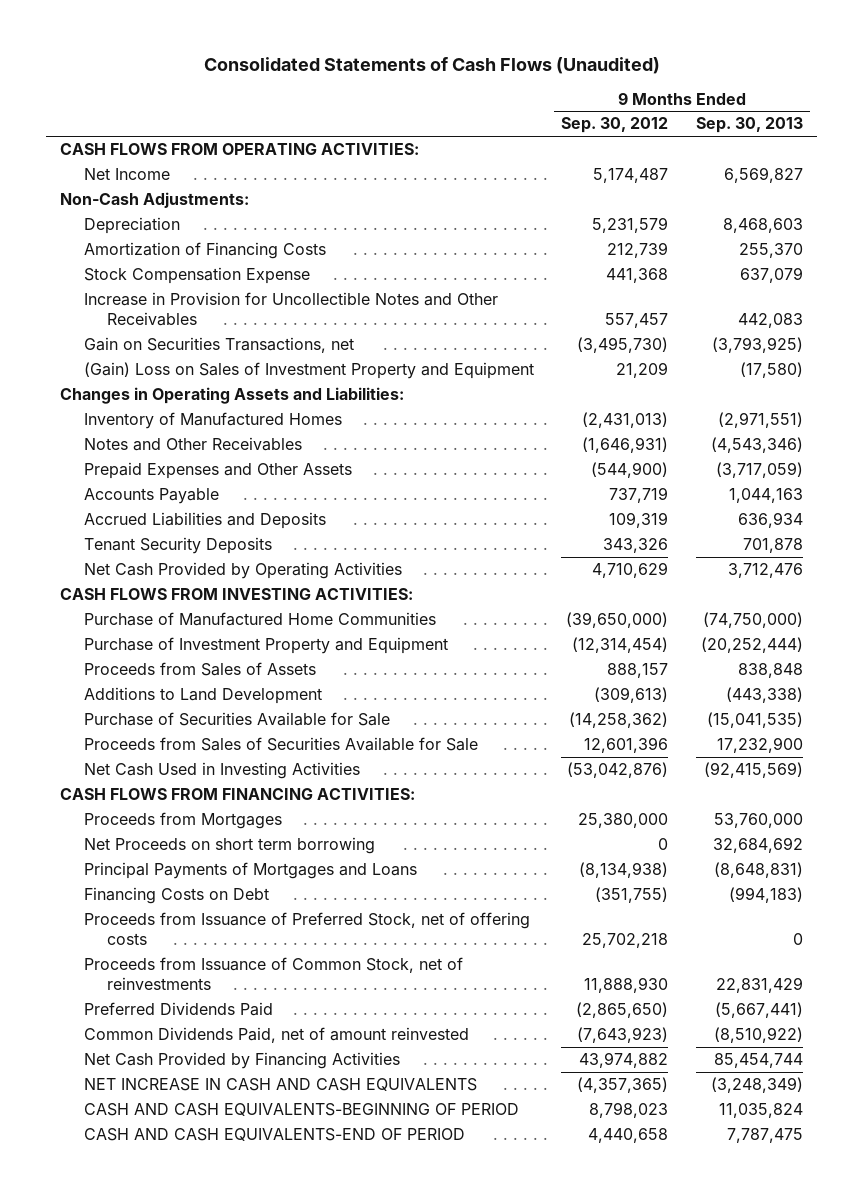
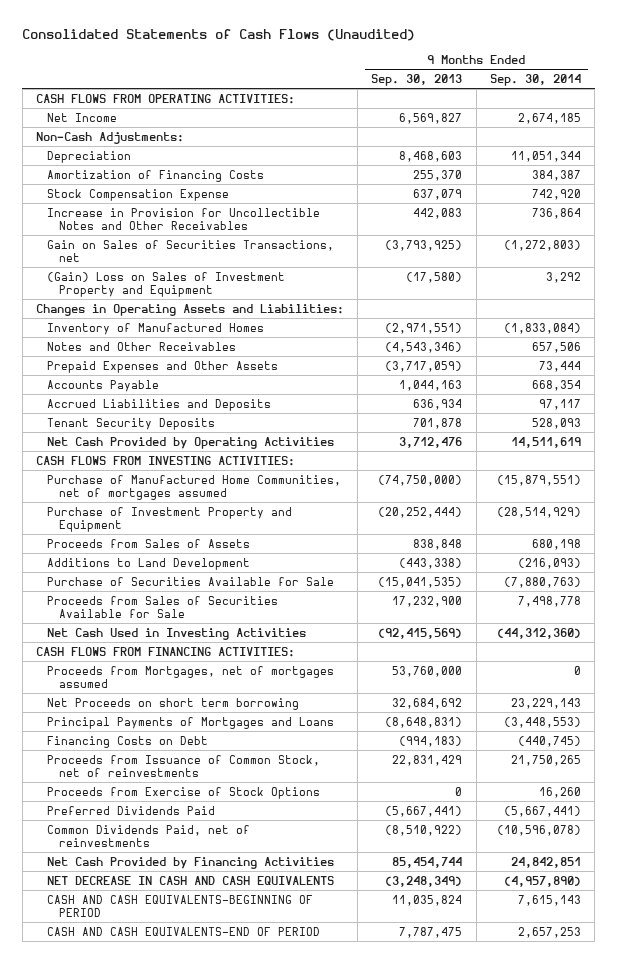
- | 9 Months Ended Sep. 30, 2012 | 9 Months Ended Sep. 30, 2013
+ | 9 Months Ended Sep. 30, 2013 | 9 Months Ended Sep. 30, 2014
- Gain on Securities Transactions, net | (3,495,730) | (3,793,925)
+ Gain on Sales of Securities Transactions, net | (3,793,925) | (1,272,803)
- Purchase of Manufactured Home Communities | (39,650,000) | (74,750,000)
+ Purchase of Manufactured Home Communities, net of mortgages assumed | (74,750,000) | (15,879,551)
- Proceeds from Mortgages | 25,380,000 | 53,760,000
+ Proceeds from Mortgages, net of mortgages assumed | 53,760,000 | 0
- Proceeds from Issuance of Preferred Stock, net of offering costs | 25,702,218 | 0
+ Proceeds from Exercise of Stock Options | 0 | 16,260
- Common Dividends Paid, net of amount reinvested | (7,643,923) | (8,510,922)
+ Common Dividends Paid, net of reinvestments | (8,510,922) | (10,596,078)
- NET INCREASE IN CASH AND CASH EQUIVALENTS | (4,357,365) | (3,248,349)
+ NET DECREASE IN CASH AND CASH EQUIVALENTS | (3,248,349) | (4,957,890)

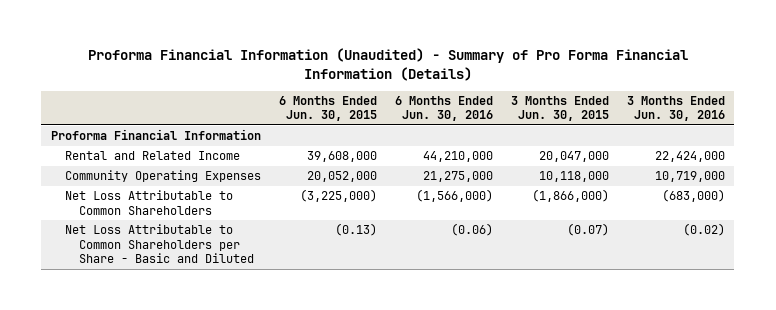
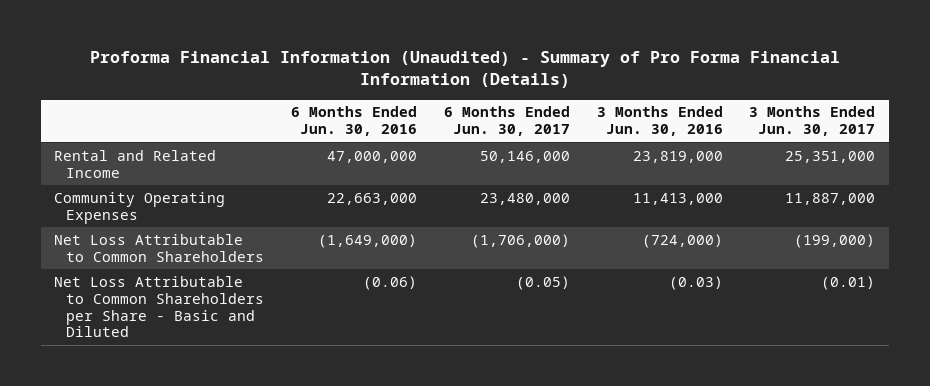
- | 6 Months Ended Jun. 30, 2015 | 6 Months Ended Jun. 30, 2016 | 3 Months Ended Jun. 30, 2015 | 3 Months Ended Jun. 30, 2016
+ | 6 Months Ended Jun. 30, 2016 | 6 Months Ended Jun. 30, 2017 | 3 Months Ended Jun. 30, 2016 | 3 Months Ended Jun. 30, 2017
- Proforma Financial Information
- Rental and Related Income | 39,608,000 | 44,210,000 | 20,047,000 | 22,424,000
- Community Operating Expenses | 20,052,000 | 21,275,000 | 10,118,000 | 10,719,000
- Net Loss Attributable to Common Shareholders | (3,225,000) | (1,566,000) | (1,866,000) | (683,000)
- Net Loss Attributable to Common Shareholders per Share - Basic and Diluted | (0.13) | (0.06) | (0.07) | (0.02)
+ Rental and Related Income | 47,000,000 | 50,146,000 | 23,819,000 | 25,351,000
+ Community Operating Expenses | 22,663,000 | 23,480,000 | 11,413,000 | 11,887,000
+ Net Loss Attributable to Common Shareholders | (1,649,000) | (1,706,000) | (724,000) | (199,000)
+ Net Loss Attributable to Common Shareholders per Share - Basic and Diluted | (0.06) | (0.05) | (0.03) | (0.01)

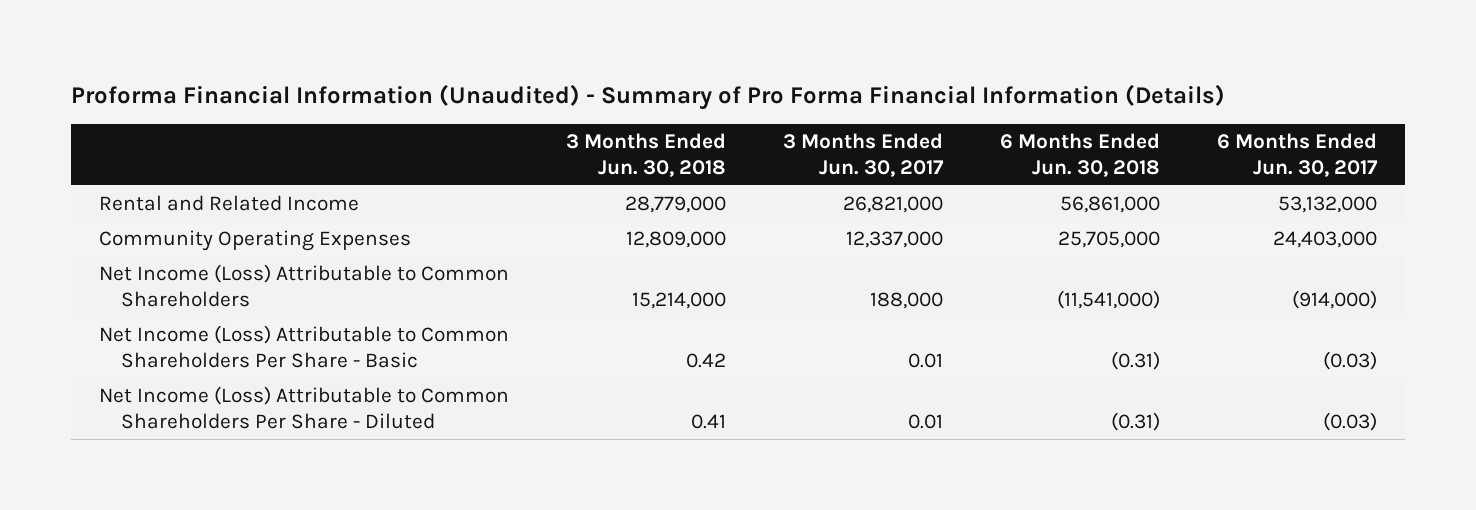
- | 6 Months Ended Jun. 30, 2016 | 6 Months Ended Jun. 30, 2017 | 3 Months Ended Jun. 30, 2016 | 3 Months Ended Jun. 30, 2017
+ | 3 Months Ended Jun. 30, 2018 | 3 Months Ended Jun. 30, 2017 | 6 Months Ended Jun. 30, 2018 | 6 Months Ended Jun. 30, 2017
- Rental and Related Income | 47,000,000 | 50,146,000 | 23,819,000 | 25,351,000
- Community Operating Expenses | 22,663,000 | 23,480,000 | 11,413,000 | 11,887,000
- Net Loss Attributable to Common Shareholders | (1,649,000) | (1,706,000) | (724,000) | (199,000)
- Net Loss Attributable to Common Shareholders per Share - Basic and Diluted | (0.06) | (0.05) | (0.03) | (0.01)
+ Rental and Related Income | 28,779,000 | 26,821,000 | 56,861,000 | 53,132,000
+ Community Operating Expenses | 12,809,000 | 12,337,000 | 25,705,000 | 24,403,000
+ Net Income (Loss) Attributable to Common Shareholders | 15,214,000 | 188,000 | (11,541,000) | (914,000)
+ Net Income (Loss) Attributable to Common Shareholders Per Share - Basic | 0.42 | 0.01 | (0.31) | (0.03)
+ Net Income (Loss) Attributable to Common Shareholders Per Share - Diluted | 0.41 | 0.01 | (0.31) | (0.03)

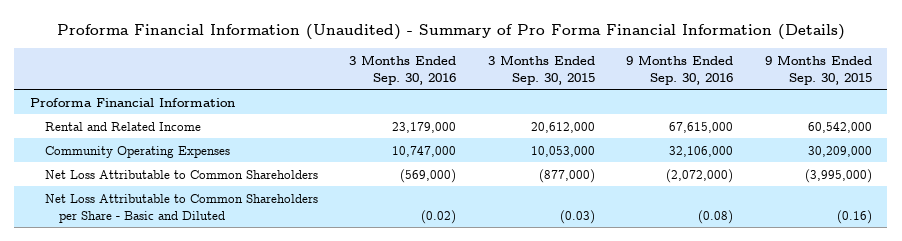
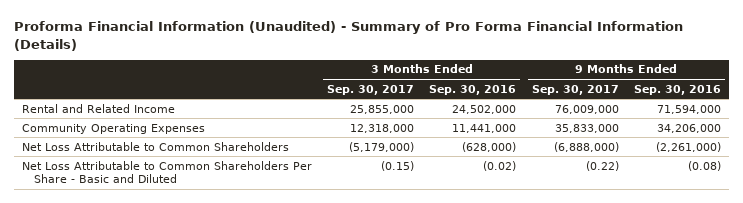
- | 3 Months Ended Sep. 30, 2016 | 3 Months Ended Sep. 30, 2015 | 9 Months Ended Sep. 30, 2016 | 9 Months Ended Sep. 30, 2015
+ | 3 Months Ended Sep. 30, 2017 | 3 Months Ended Sep. 30, 2016 | 9 Months Ended Sep. 30, 2017 | 9 Months Ended Sep. 30, 2016
- Proforma Financial Information
- Rental and Related Income | 23,179,000 | 20,612,000 | 67,615,000 | 60,542,000
- Community Operating Expenses | 10,747,000 | 10,053,000 | 32,106,000 | 30,209,000
- Net Loss Attributable to Common Shareholders | (569,000) | (877,000) | (2,072,000) | (3,995,000)
- Net Loss Attributable to Common Shareholders per Share - Basic and Diluted | (0.02) | (0.03) | (0.08) | (0.16)
+ Rental and Related Income | 25,855,000 | 24,502,000 | 76,009,000 | 71,594,000
+ Community Operating Expenses | 12,318,000 | 11,441,000 | 35,833,000 | 34,206,000
+ Net Loss Attributable to Common Shareholders | (5,179,000) | (628,000) | (6,888,000) | (2,261,000)
+ Net Loss Attributable to Common Shareholders Per Share - Basic and Diluted | (0.15) | (0.02) | (0.22) | (0.08)

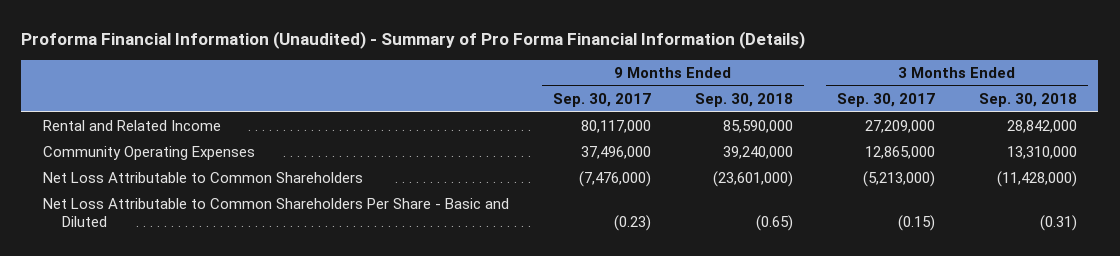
- | 3 Months Ended Sep. 30, 2017 | 3 Months Ended Sep. 30, 2016 | 9 Months Ended Sep. 30, 2017 | 9 Months Ended Sep. 30, 2016
+ | 9 Months Ended Sep. 30, 2017 | 9 Months Ended Sep. 30, 2018 | 3 Months Ended Sep. 30, 2017 | 3 Months Ended Sep. 30, 2018
- Rental and Related Income | 25,855,000 | 24,502,000 | 76,009,000 | 71,594,000
- Community Operating Expenses | 12,318,000 | 11,441,000 | 35,833,000 | 34,206,000
- Net Loss Attributable to Common Shareholders | (5,179,000) | (628,000) | (6,888,000) | (2,261,000)
- Net Loss Attributable to Common Shareholders Per Share - Basic and Diluted | (0.15) | (0.02) | (0.22) | (0.08)
+ Rental and Related Income | 80,117,000 | 85,590,000 | 27,209,000 | 28,842,000
+ Community Operating Expenses | 37,496,000 | 39,240,000 | 12,865,000 | 13,310,000
+ Net Loss Attributable to Common Shareholders | (7,476,000) | (23,601,000) | (5,213,000) | (11,428,000)
+ Net Loss Attributable to Common Shareholders Per Share - Basic and Diluted | (0.23) | (0.65) | (0.15) | (0.31)

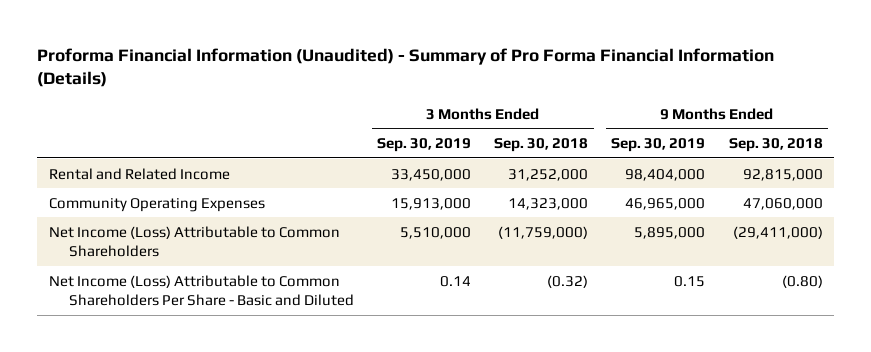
- | 9 Months Ended Sep. 30, 2017 | 9 Months Ended Sep. 30, 2018 | 3 Months Ended Sep. 30, 2017 | 3 Months Ended Sep. 30, 2018
+ | 3 Months Ended Sep. 30, 2019 | 3 Months Ended Sep. 30, 2018 | 9 Months Ended Sep. 30, 2019 | 9 Months Ended Sep. 30, 2018
- Rental and Related Income | 80,117,000 | 85,590,000 | 27,209,000 | 28,842,000
- Community Operating Expenses | 37,496,000 | 39,240,000 | 12,865,000 | 13,310,000
- Net Loss Attributable to Common Shareholders | (7,476,000) | (23,601,000) | (5,213,000) | (11,428,000)
- Net Loss Attributable to Common Shareholders Per Share - Basic and Diluted | (0.23) | (0.65) | (0.15) | (0.31)
+ Rental and Related Income | 33,450,000 | 31,252,000 | 98,404,000 | 92,815,000
+ Community Operating Expenses | 15,913,000 | 14,323,000 | 46,965,000 | 47,060,000
+ Net Income (Loss) Attributable to Common Shareholders | 5,510,000 | (11,759,000) | 5,895,000 | (29,411,000)
+ Net Income (Loss) Attributable to Common Shareholders Per Share - Basic and Diluted | 0.14 | (0.32) | 0.15 | (0.80)

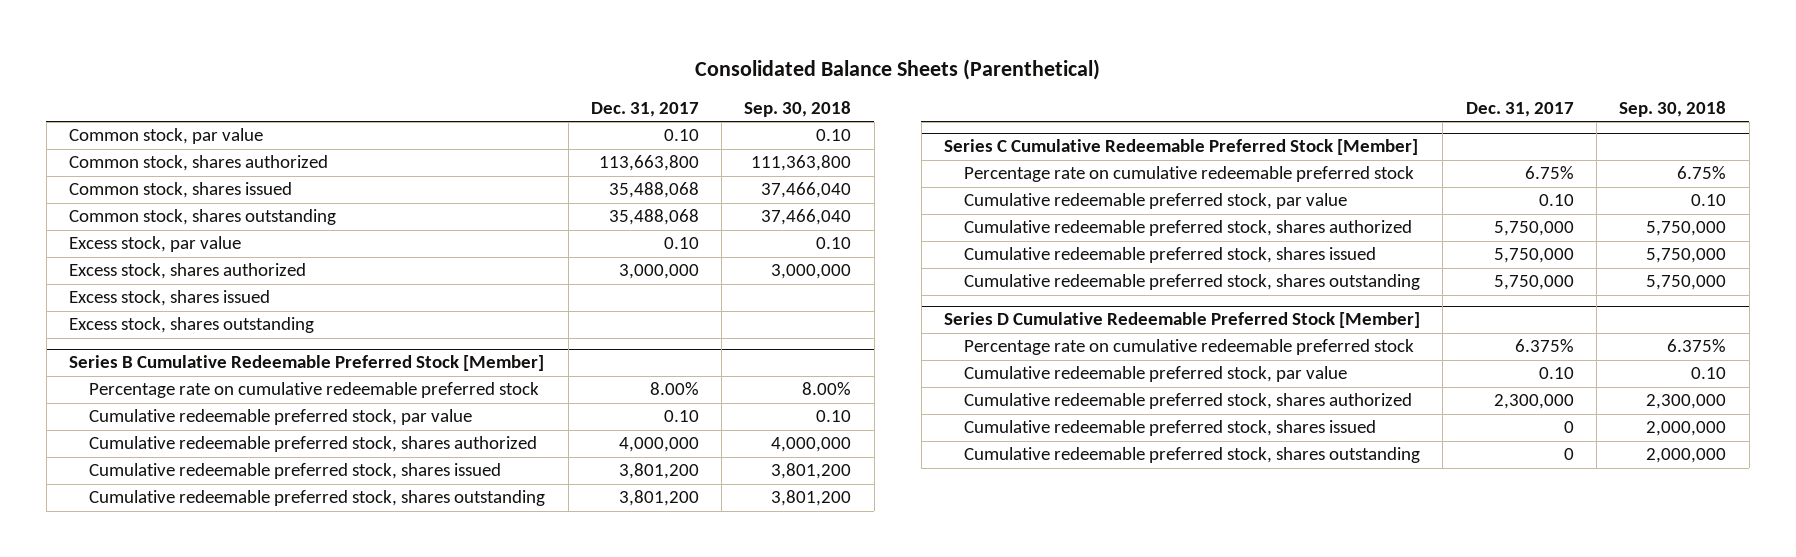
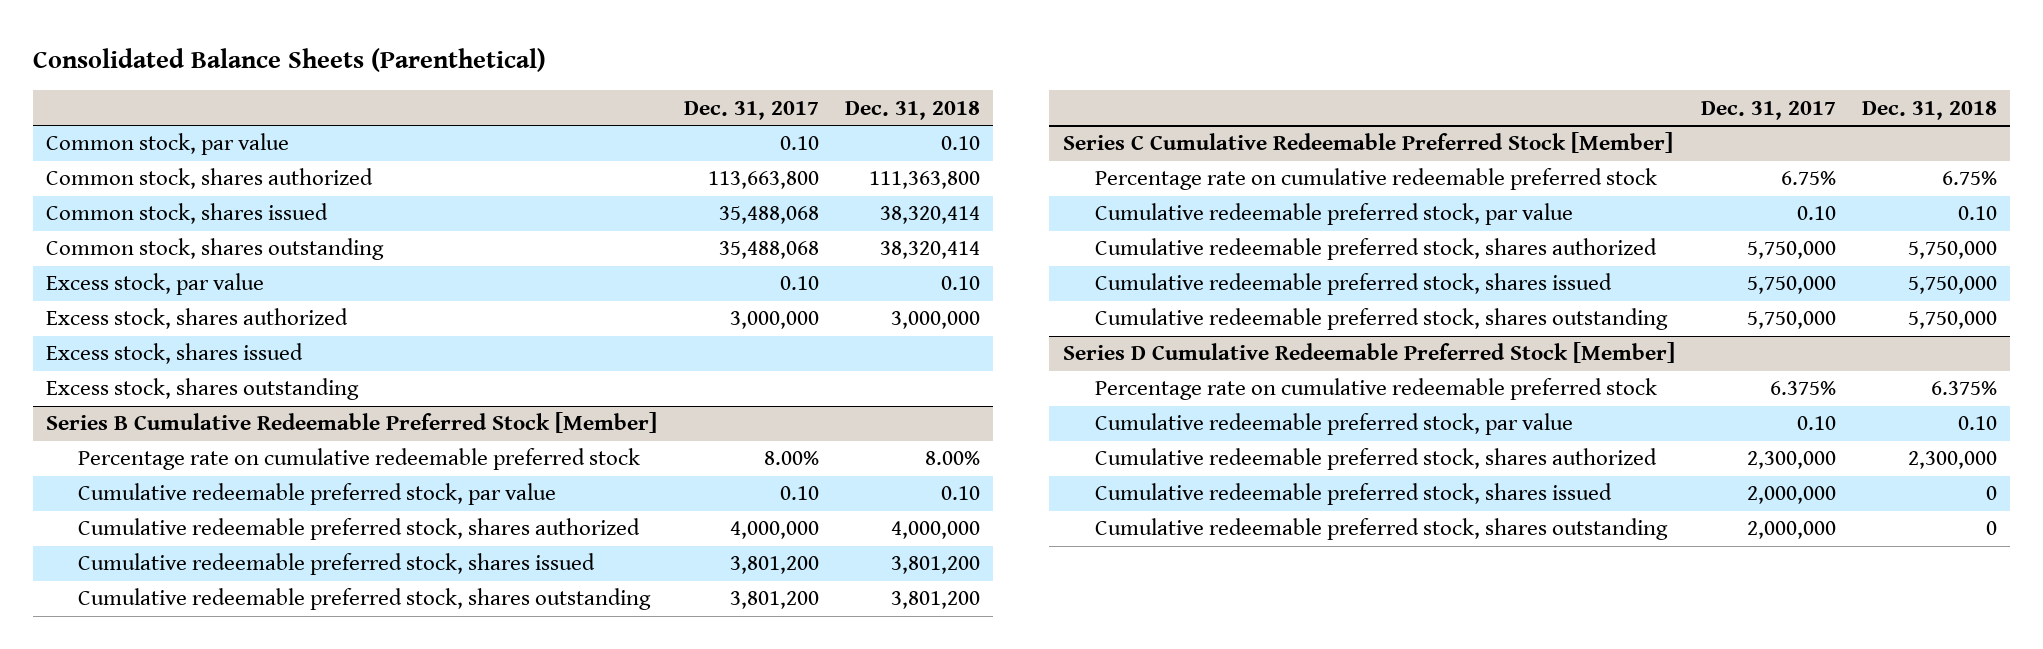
- | Dec. 31, 2017 | Sep. 30, 2018
+ | Dec. 31, 2017 | Dec. 31, 2018
@ Series D Cumulative Redeemable Preferred Stock [Member]
- Cumulative redeemable preferred stock, shares issued | 0 | 2,000,000
- Cumulative redeemable preferred stock, shares outstanding | 0 | 2,000,000
+ Cumulative redeemable preferred stock, shares issued | 2,000,000 | 0
+ Cumulative redeemable preferred stock, shares outstanding | 2,000,000 | 0

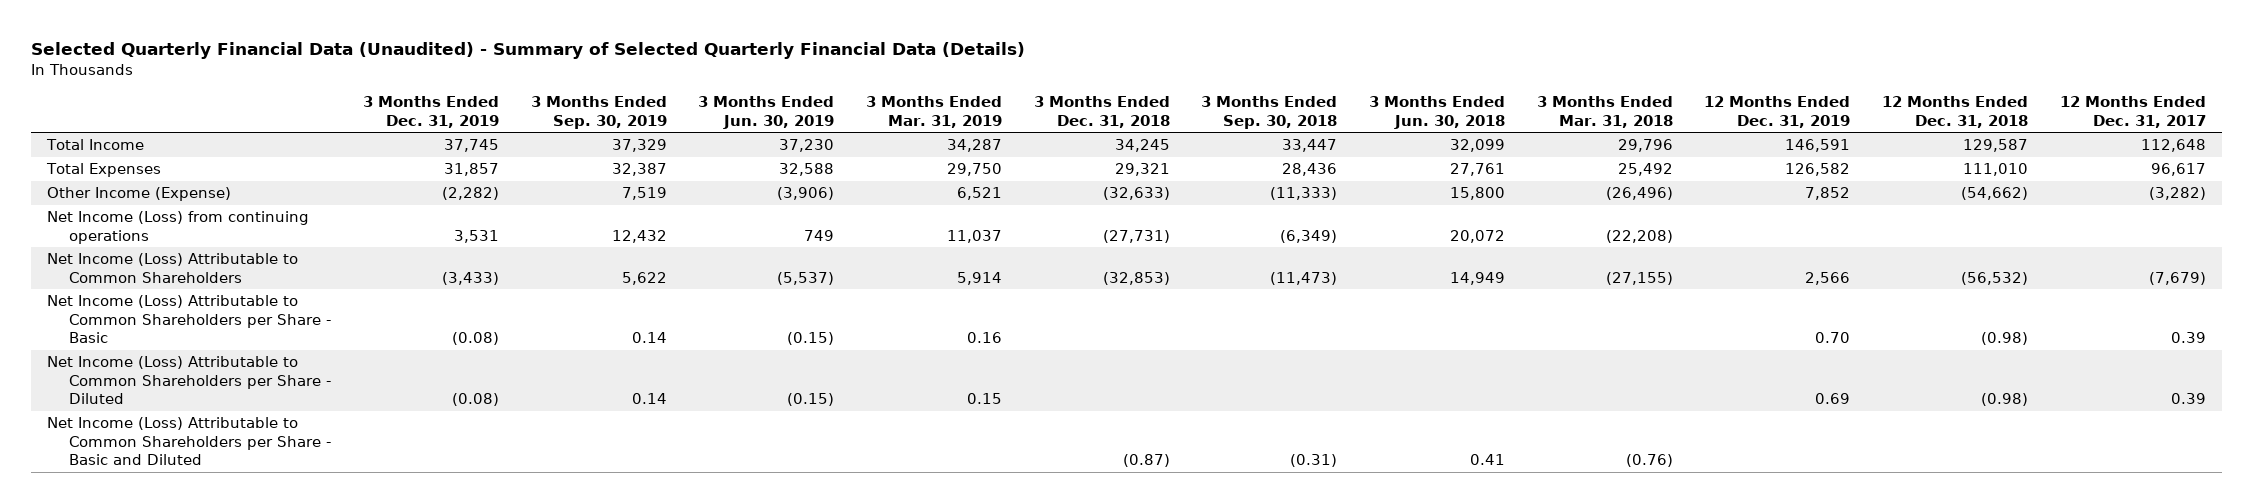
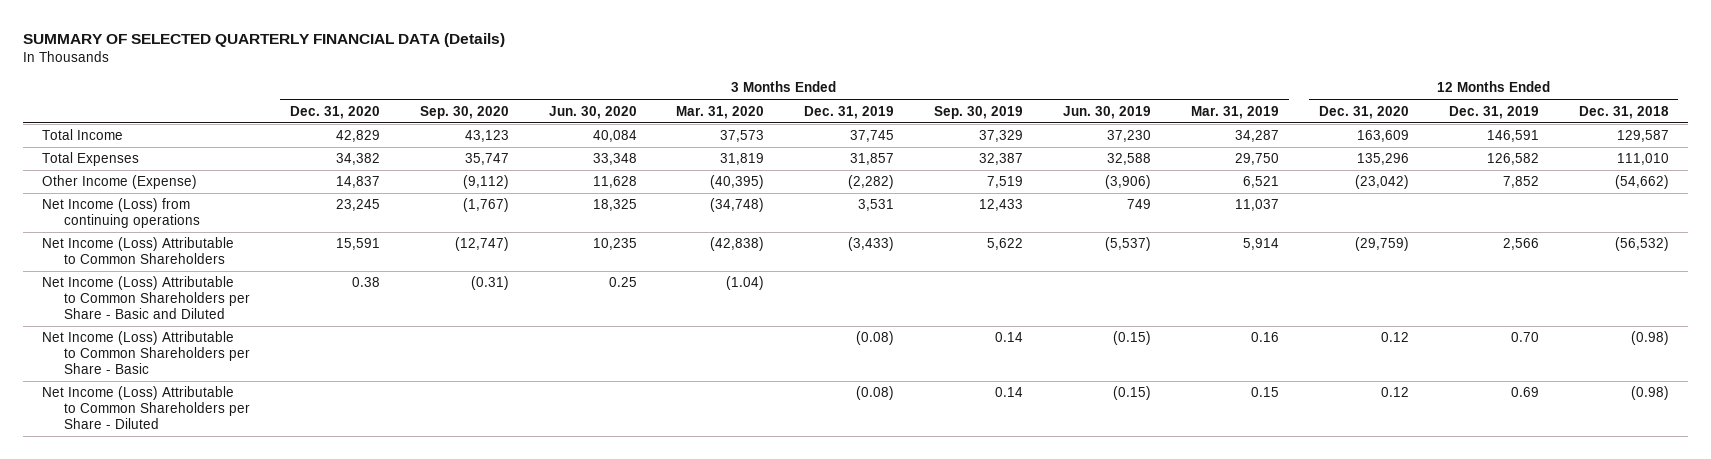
- Selected Quarterly Financial Data (Unaudited) - Summary of Selected Quarterly Financial Data (Details)
+ SUMMARY OF SELECTED QUARTERLY FINANCIAL DATA (Details)
- | 3 Months Ended Dec. 31, 2019 | 3 Months Ended Sep. 30, 2019 | 3 Months Ended Jun. 30, 2019 | 3 Months Ended Mar. 31, 2019 | 3 Months Ended Dec. 31, 2018 | 3 Months Ended Sep. 30, 2018 | 3 Months Ended Jun. 30, 2018 | 3 Months Ended Mar. 31, 2018 | 12 Months Ended Dec. 31, 2019 | 12 Months Ended Dec. 31, 2018 | 12 Months Ended Dec. 31, 2017
+ | 3 Months Ended Dec. 31, 2020 | 3 Months Ended Sep. 30, 2020 | 3 Months Ended Jun. 30, 2020 | 3 Months Ended Mar. 31, 2020 | 3 Months Ended Dec. 31, 2019 | 3 Months Ended Sep. 30, 2019 | 3 Months Ended Jun. 30, 2019 | 3 Months Ended Mar. 31, 2019 | 12 Months Ended Dec. 31, 2020 | 12 Months Ended Dec. 31, 2019 | 12 Months Ended Dec. 31, 2018
- Net Income (Loss) from continuing operations | 3,531 | 12,432 | 749 | 11,037 | (27,731) | (6,349) | 20,072 | (22,208) | | |
+ Net Income (Loss) from continuing operations | 23,245 | (1,767) | 18,325 | (34,748) | 3,531 | 12,433 | 749 | 11,037 | | |
moved up: Net Income (Loss) Attributable to Common Shareholders per Share - Basic and Diluted | 0.38 | (0.31) | 0.25 | (1.04) | | | | | | |

